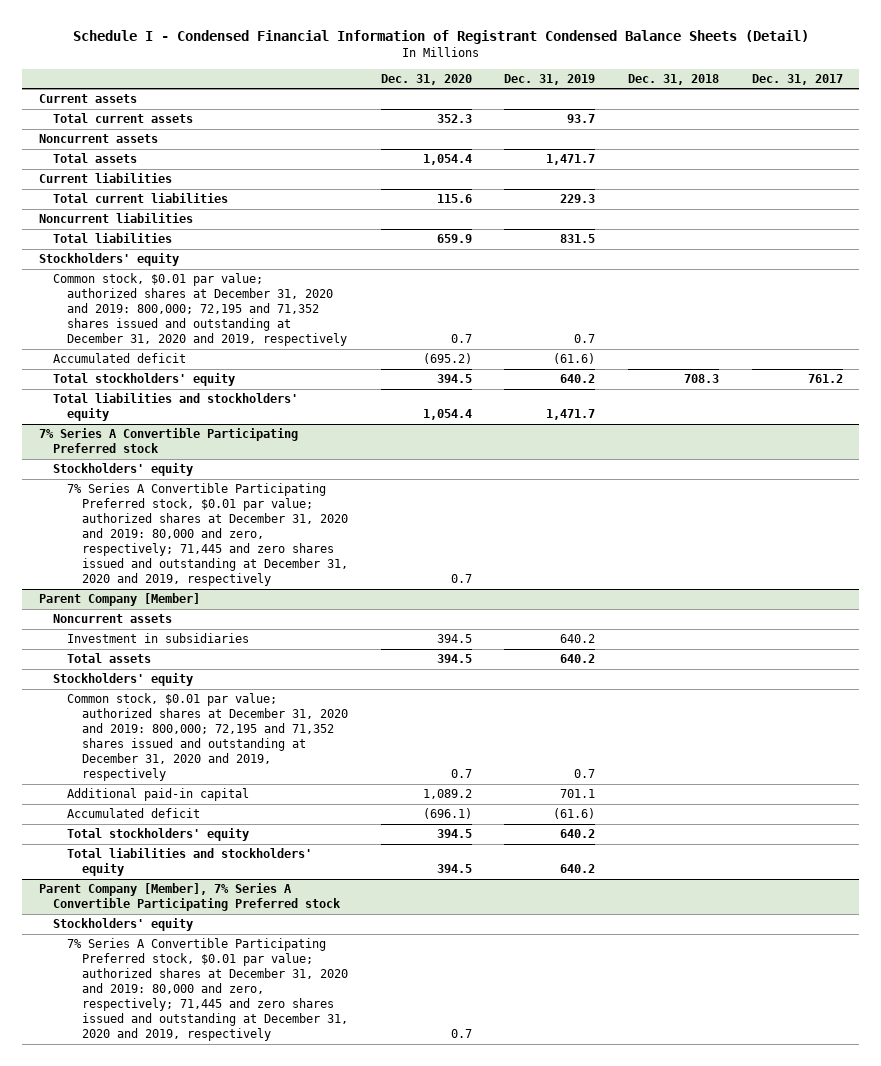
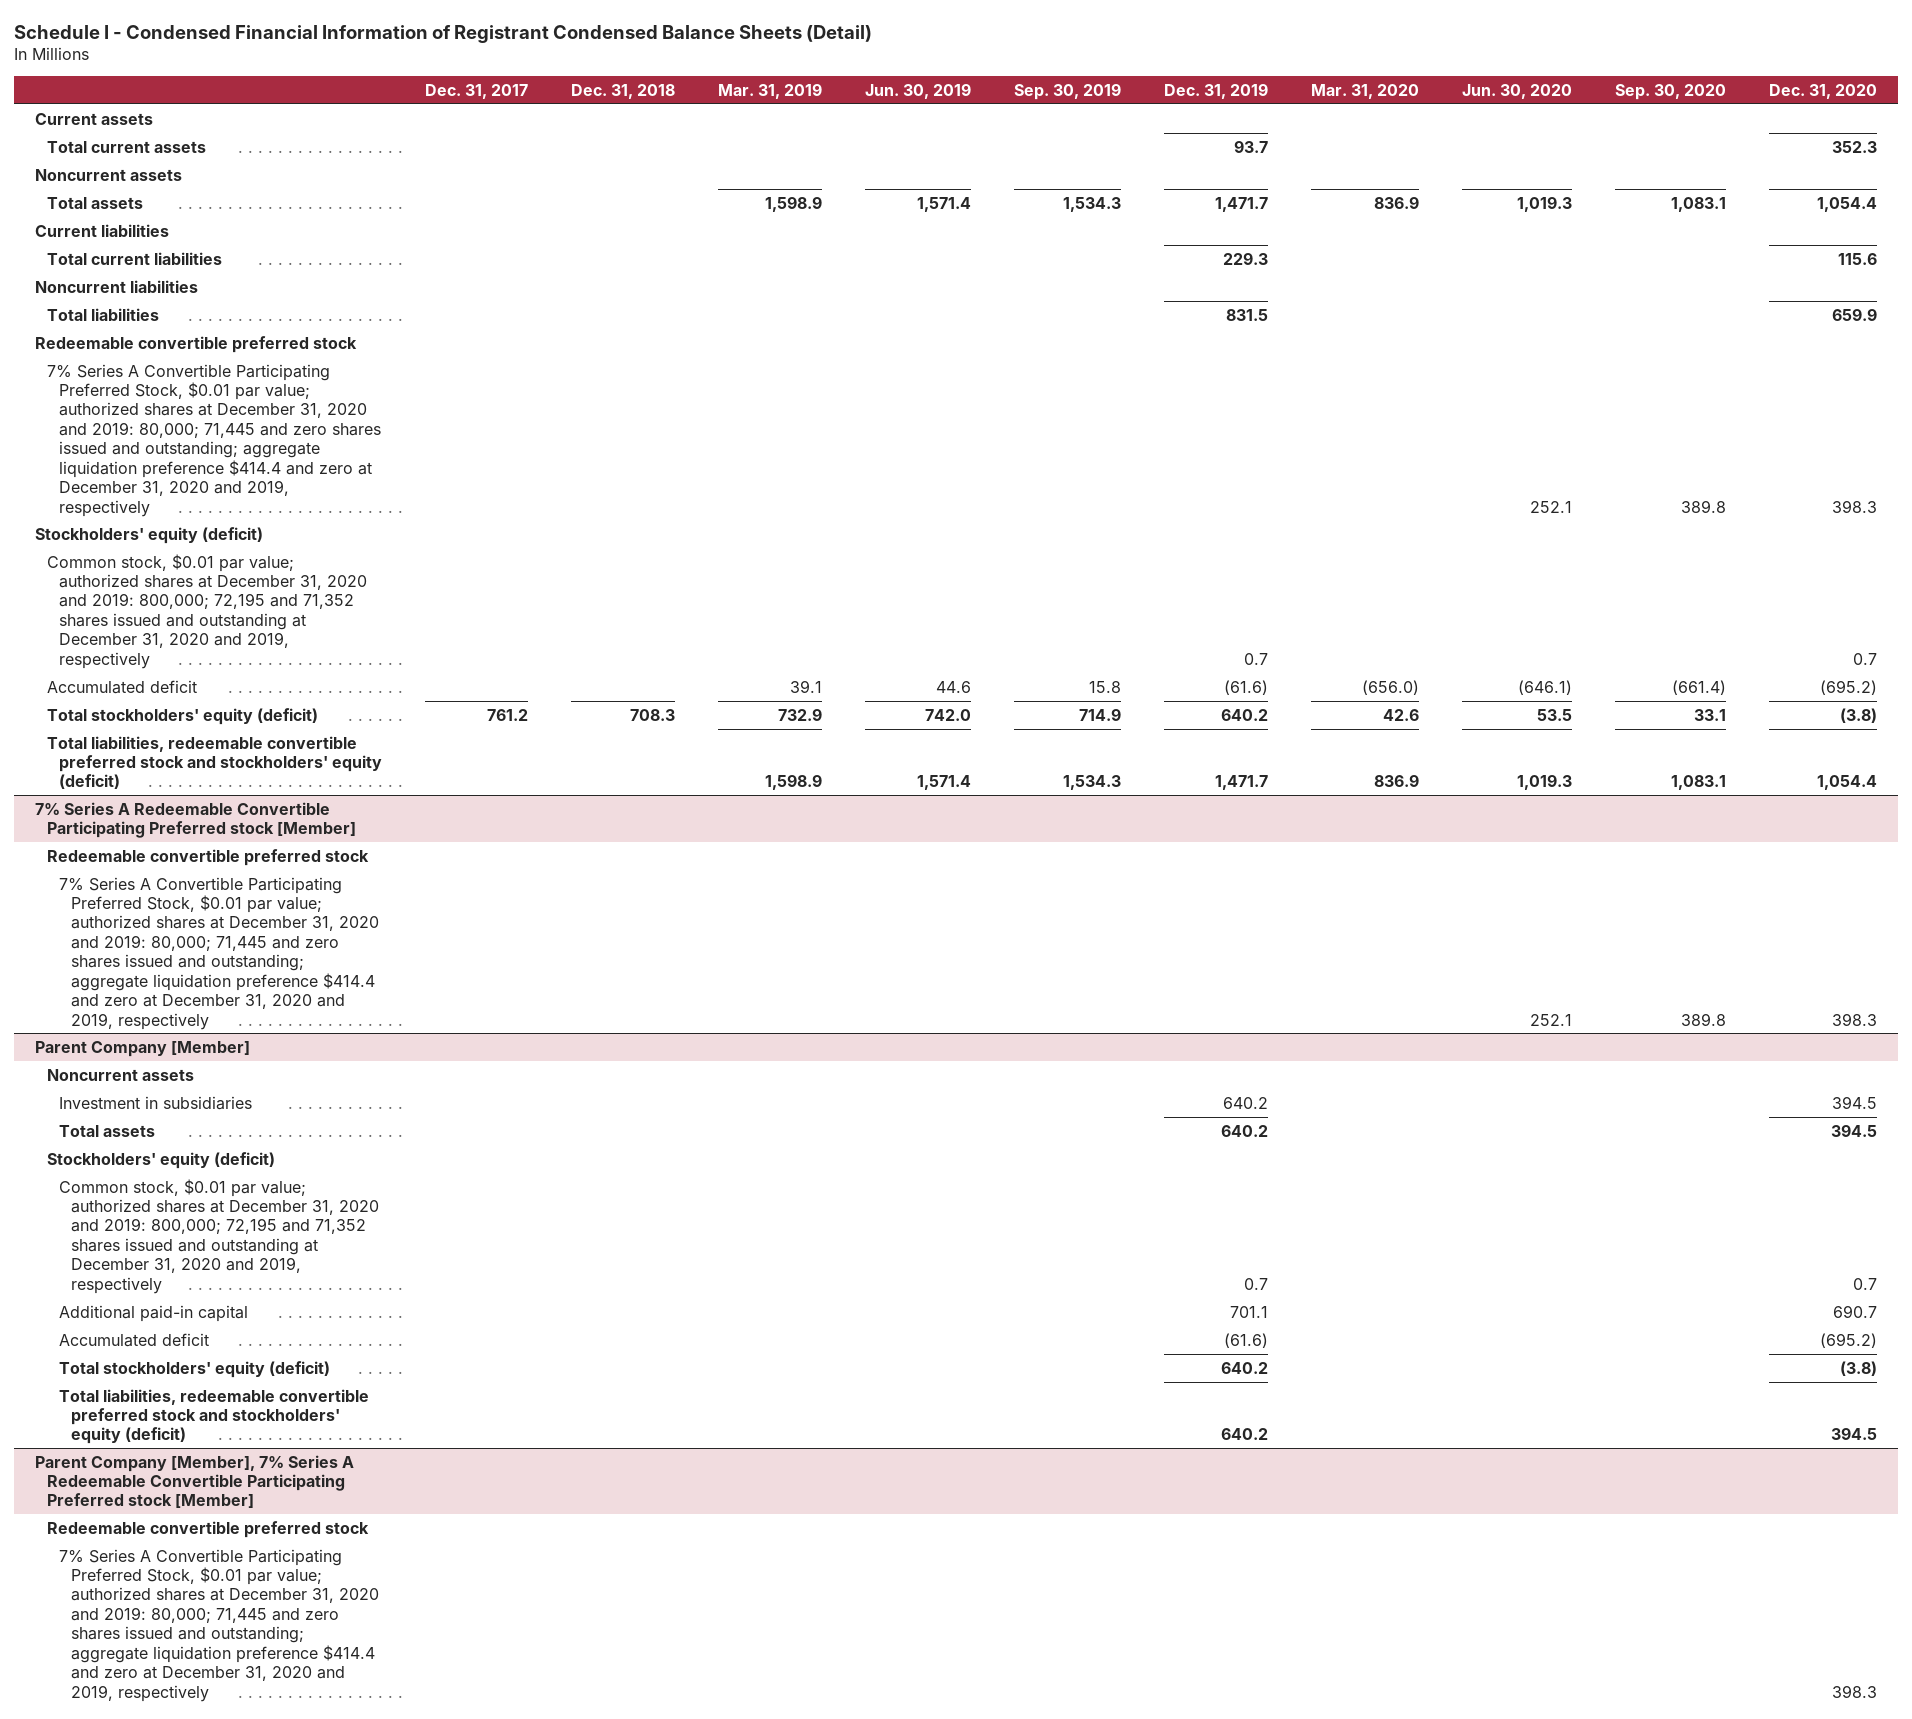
- | Dec. 31, 2020 | Dec. 31, 2019 | Dec. 31, 2018 | Dec. 31, 2017
+ | Dec. 31, 2017 | Dec. 31, 2018 | Mar. 31, 2019 | Jun. 30, 2019 | Sep. 30, 2019 | Dec. 31, 2019 | Mar. 31, 2020 | Jun. 30, 2020 | Sep. 30, 2020 | Dec. 31, 2020
- Stockholders' equity
+ Redeemable convertible preferred stock
+ 7% Series A Convertible Participating Preferred Stock, $0.01 par value; authorized shares at December 31, 2020 and 2019: 80,000; 71,445 and zero shares issued and outstanding; aggregate liquidation preference $414.4 and zero at December 31, 2020 and 2019, respectively | | | | | | | | 252.1 | 389.8 | 398.3
+ Stockholders' equity (deficit)
- Total stockholders' equity | 394.5 | 640.2 | 708.3 | 761.2
- Total liabilities and stockholders' equity | 1,054.4 | 1,471.7 | |
- 7% Series A Convertible Participating Preferred stock
- Stockholders' equity
- 7% Series A Convertible Participating Preferred stock, $0.01 par value; authorized shares at December 31, 2020 and 2019: 80,000 and zero, respectively; 71,445 and zero shares issued and outstanding at December 31, 2020 and 2019, respectively | 0.7 | | |
+ Total stockholders' equity (deficit) | 761.2 | 708.3 | 732.9 | 742.0 | 714.9 | 640.2 | 42.6 | 53.5 | 33.1 | (3.8)
+ Total liabilities, redeemable convertible preferred stock and stockholders' equity (deficit) | | | 1,598.9 | 1,571.4 | 1,534.3 | 1,471.7 | 836.9 | 1,019.3 | 1,083.1 | 1,054.4
+ 7% Series A Redeemable Convertible Participating Preferred stock [Member]
+ Redeemable convertible preferred stock
+ 7% Series A Convertible Participating Preferred Stock, $0.01 par value; authorized shares at December 31, 2020 and 2019: 80,000; 71,445 and zero shares issued and outstanding; aggregate liquidation preference $414.4 and zero at December 31, 2020 and 2019, respectively | | | | | | | | 252.1 | 389.8 | 398.3
@ Parent Company [Member]
- Stockholders' equity
+ Stockholders' equity (deficit)
- Additional paid-in capital | 1,089.2 | 701.1 | |
- Accumulated deficit | (696.1) | (61.6) | |
- Total stockholders' equity | 394.5 | 640.2 | |
- Total liabilities and stockholders' equity | 394.5 | 640.2 | |
- Parent Company [Member], 7% Series A Convertible Participating Preferred stock
- Stockholders' equity
- 7% Series A Convertible Participating Preferred stock, $0.01 par value; authorized shares at December 31, 2020 and 2019: 80,000 and zero, respectively; 71,445 and zero shares issued and outstanding at December 31, 2020 and 2019, respectively | 0.7 | | |
@ Parent Company [Member]
+ Additional paid-in capital | | | | | | 701.1 | | | | 690.7
+ Accumulated deficit | | | | | | (61.6) | | | | (695.2)
+ Total stockholders' equity (deficit) | | | | | | 640.2 | | | | (3.8)
+ Total liabilities, redeemable convertible preferred stock and stockholders' equity (deficit) | | | | | | 640.2 | | | | 394.5
+ Parent Company [Member], 7% Series A Redeemable Convertible Participating Preferred stock [Member]
+ Redeemable convertible preferred stock
+ 7% Series A Convertible Participating Preferred Stock, $0.01 par value; authorized shares at December 31, 2020 and 2019: 80,000; 71,445 and zero shares issued and outstanding; aggregate liquidation preference $414.4 and zero at December 31, 2020 and 2019, respectively | | | | | | | | | | 398.3

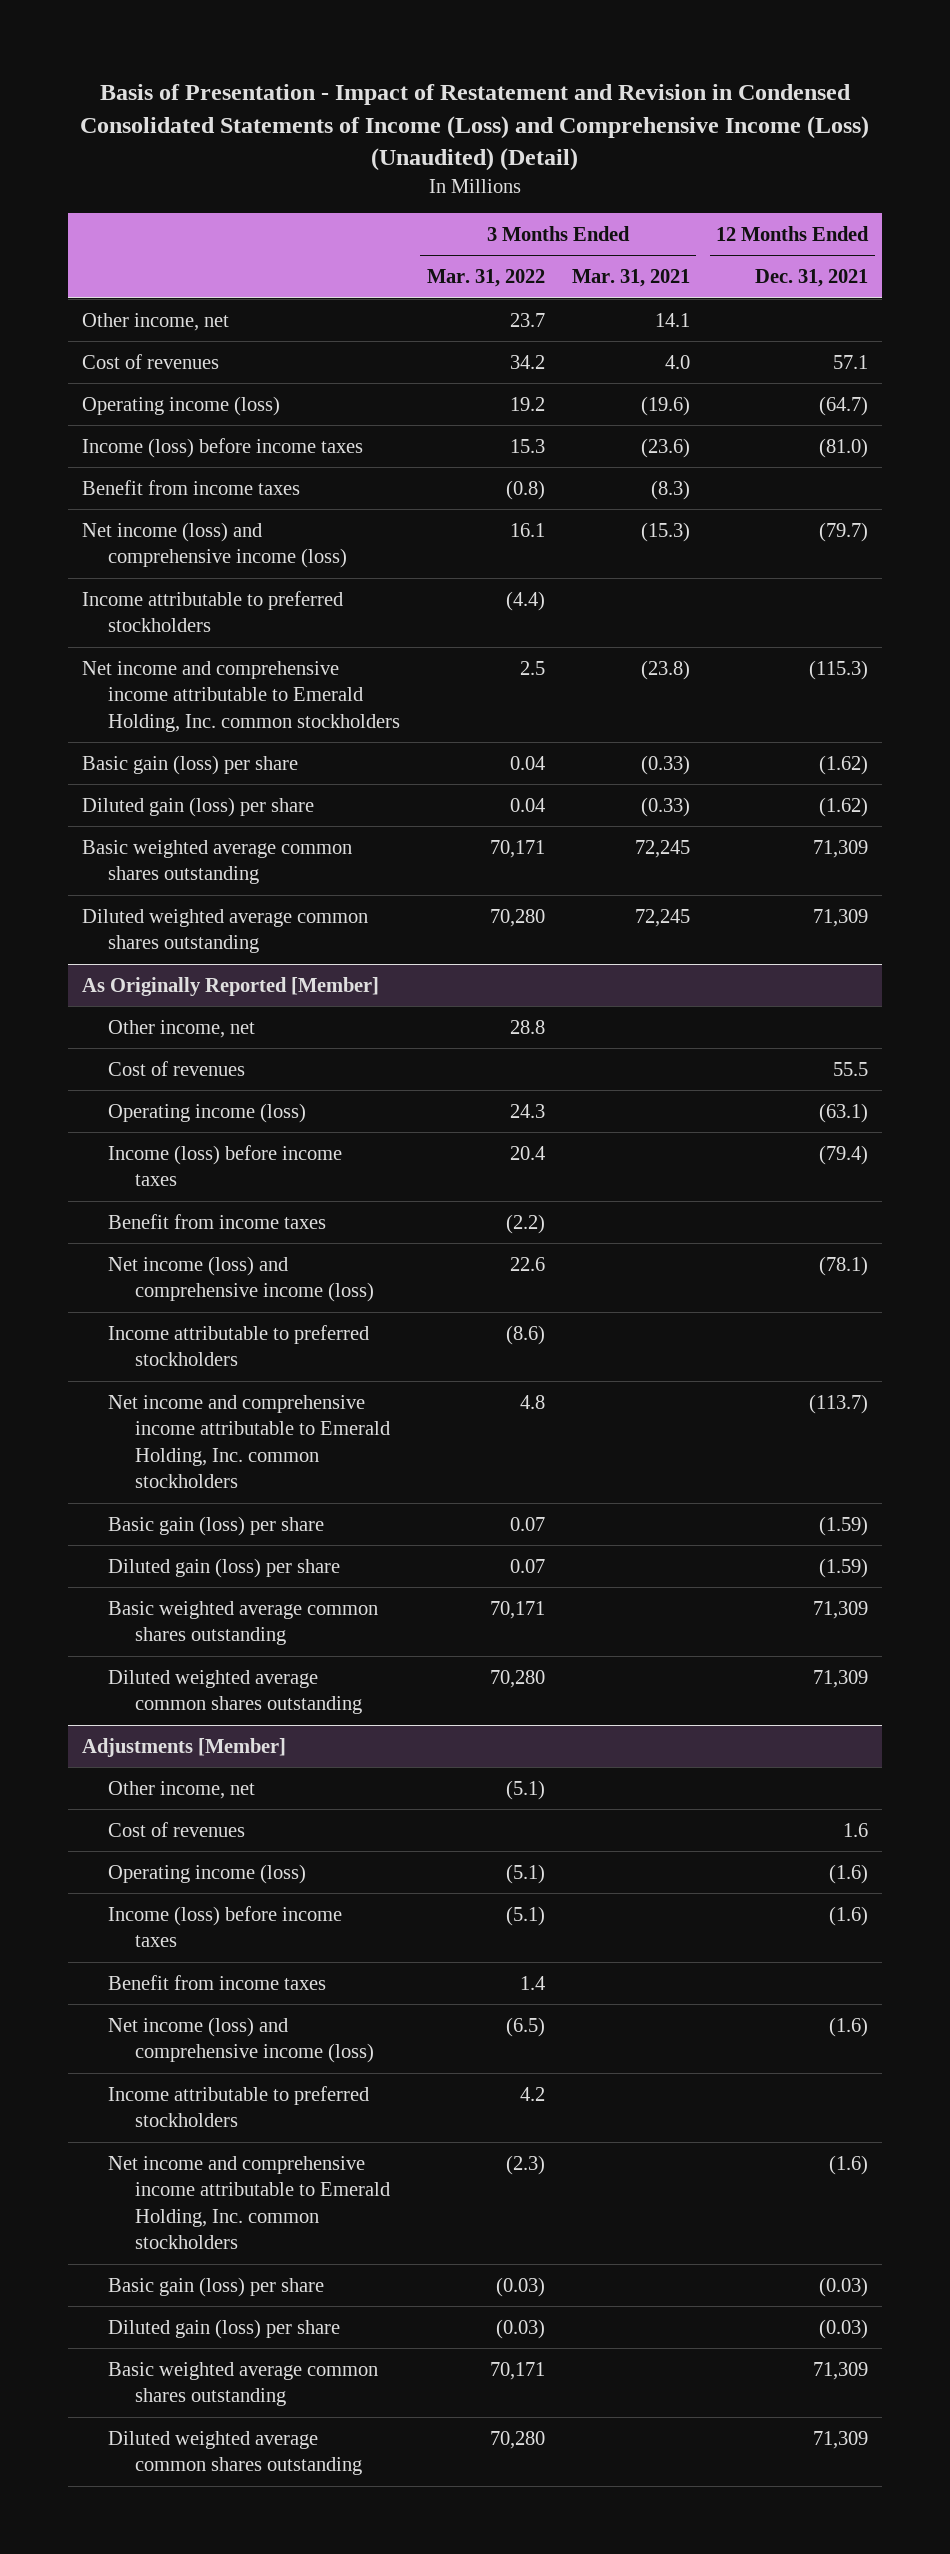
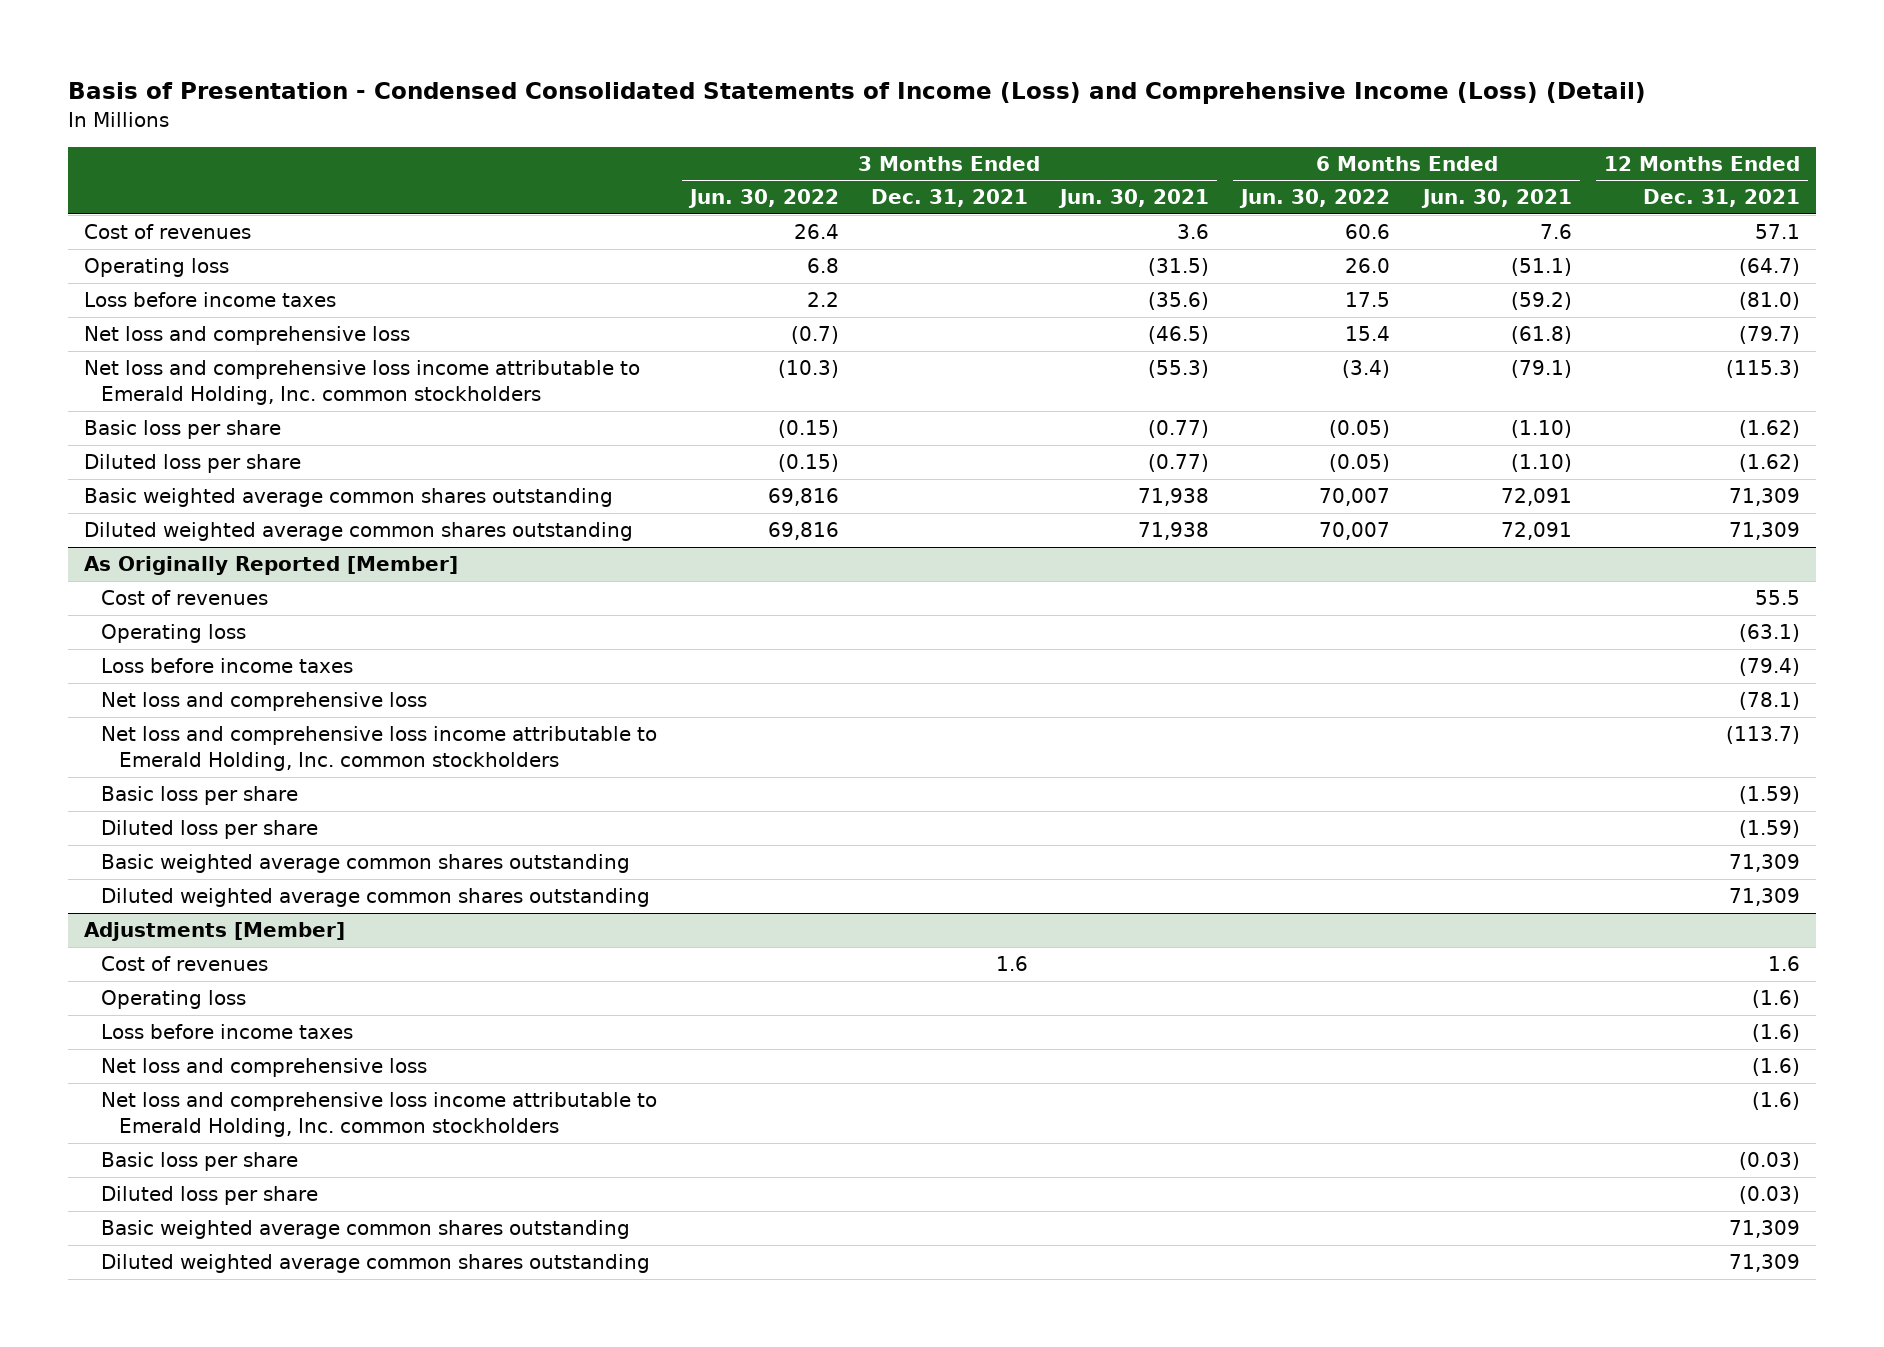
- Basis of Presentation - Impact of Restatement and Revision in Condensed Consolidated Statements of Income (Loss) and Comprehensive Income (Loss) (Unaudited) (Detail)
+ Basis of Presentation - Condensed Consolidated Statements of Income (Loss) and Comprehensive Income (Loss) (Detail)
- | 3 Months Ended Mar. 31, 2022 | 3 Months Ended Mar. 31, 2021 | 12 Months Ended Dec. 31, 2021
+ | 3 Months Ended Jun. 30, 2022 | 3 Months Ended Dec. 31, 2021 | 3 Months Ended Jun. 30, 2021 | 6 Months Ended Jun. 30, 2022 | 6 Months Ended Jun. 30, 2021 | 12 Months Ended Dec. 31, 2021
- Other income, net | 23.7 | 14.1 |
- Operating income (loss) | 19.2 | (19.6) | (64.7)
- Income (loss) before income taxes | 15.3 | (23.6) | (81.0)
- Benefit from income taxes | (0.8) | (8.3) |
- Net income (loss) and comprehensive income (loss) | 16.1 | (15.3) | (79.7)
- Income attributable to preferred stockholders | (4.4) | |
- Net income and comprehensive income attributable to Emerald Holding, Inc. common stockholders | 2.5 | (23.8) | (115.3)
- Basic gain (loss) per share | 0.04 | (0.33) | (1.62)
- Diluted gain (loss) per share | 0.04 | (0.33) | (1.62)
+ Operating loss | 6.8 | | (31.5) | 26.0 | (51.1) | (64.7)
+ Loss before income taxes | 2.2 | | (35.6) | 17.5 | (59.2) | (81.0)
+ Net loss and comprehensive loss | (0.7) | | (46.5) | 15.4 | (61.8) | (79.7)
+ Net loss and comprehensive loss income attributable to Emerald Holding, Inc. common stockholders | (10.3) | | (55.3) | (3.4) | (79.1) | (115.3)
+ Basic loss per share | (0.15) | | (0.77) | (0.05) | (1.10) | (1.62)
+ Diluted loss per share | (0.15) | | (0.77) | (0.05) | (1.10) | (1.62)
@ As Originally Reported [Member]
- Other income, net | 28.8 | |
- Operating income (loss) | 24.3 | | (63.1)
- Income (loss) before income taxes | 20.4 | | (79.4)
- Benefit from income taxes | (2.2) | |
- Net income (loss) and comprehensive income (loss) | 22.6 | | (78.1)
- Income attributable to preferred stockholders | (8.6) | |
- Net income and comprehensive income attributable to Emerald Holding, Inc. common stockholders | 4.8 | | (113.7)
- Basic gain (loss) per share | 0.07 | | (1.59)
- Diluted gain (loss) per share | 0.07 | | (1.59)
+ Operating loss | | | | | | (63.1)
+ Loss before income taxes | | | | | | (79.4)
+ Net loss and comprehensive loss | | | | | | (78.1)
+ Net loss and comprehensive loss income attributable to Emerald Holding, Inc. common stockholders | | | | | | (113.7)
+ Basic loss per share | | | | | | (1.59)
+ Diluted loss per share | | | | | | (1.59)
@ Adjustments [Member]
- Other income, net | (5.1) | |
- Operating income (loss) | (5.1) | | (1.6)
- Income (loss) before income taxes | (5.1) | | (1.6)
- Benefit from income taxes | 1.4 | |
- Net income (loss) and comprehensive income (loss) | (6.5) | | (1.6)
- Income attributable to preferred stockholders | 4.2 | |
- Net income and comprehensive income attributable to Emerald Holding, Inc. common stockholders | (2.3) | | (1.6)
- Basic gain (loss) per share | (0.03) | | (0.03)
- Diluted gain (loss) per share | (0.03) | | (0.03)
+ Operating loss | | | | | | (1.6)
+ Loss before income taxes | | | | | | (1.6)
+ Net loss and comprehensive loss | | | | | | (1.6)
+ Net loss and comprehensive loss income attributable to Emerald Holding, Inc. common stockholders | | | | | | (1.6)
+ Basic loss per share | | | | | | (0.03)
+ Diluted loss per share | | | | | | (0.03)

